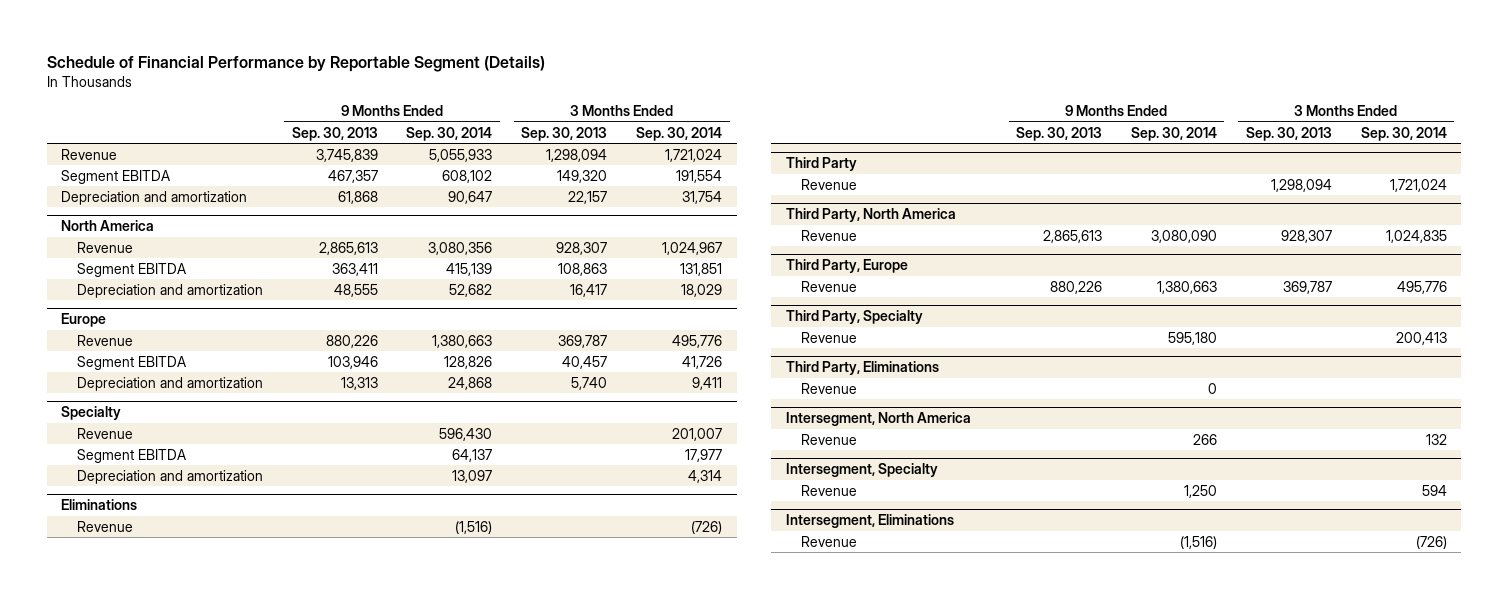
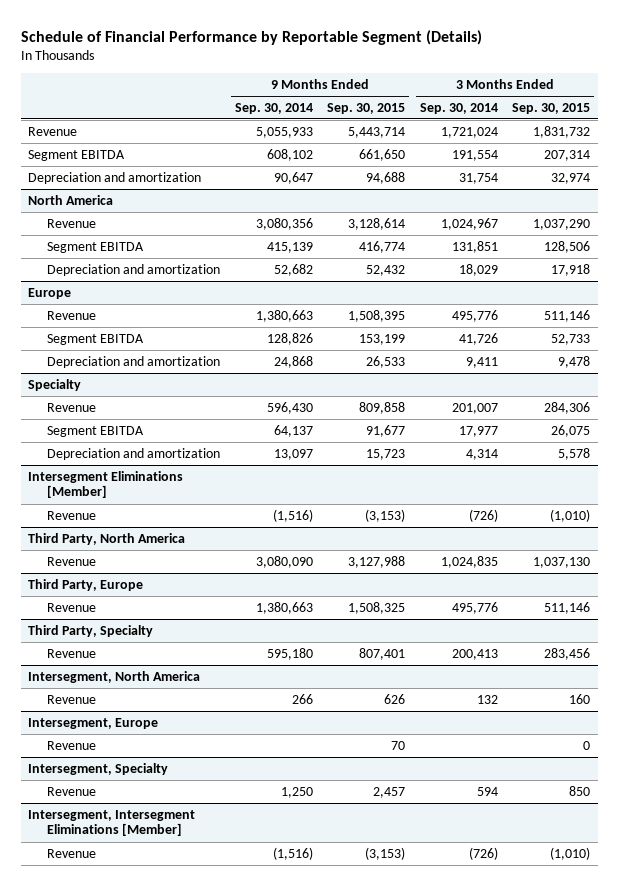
- | 9 Months Ended Sep. 30, 2013 | 9 Months Ended Sep. 30, 2014 | 3 Months Ended Sep. 30, 2013 | 3 Months Ended Sep. 30, 2014
+ | 9 Months Ended Sep. 30, 2014 | 9 Months Ended Sep. 30, 2015 | 3 Months Ended Sep. 30, 2014 | 3 Months Ended Sep. 30, 2015
- Eliminations
+ Intersegment Eliminations [Member]
- Third Party
- Revenue | | | 1,298,094 | 1,721,024
- Third Party, Eliminations
- Revenue | | 0 | |
+ Intersegment, Europe
+ Revenue | | 70 | | 0
- Intersegment, Eliminations
+ Intersegment, Intersegment Eliminations [Member]

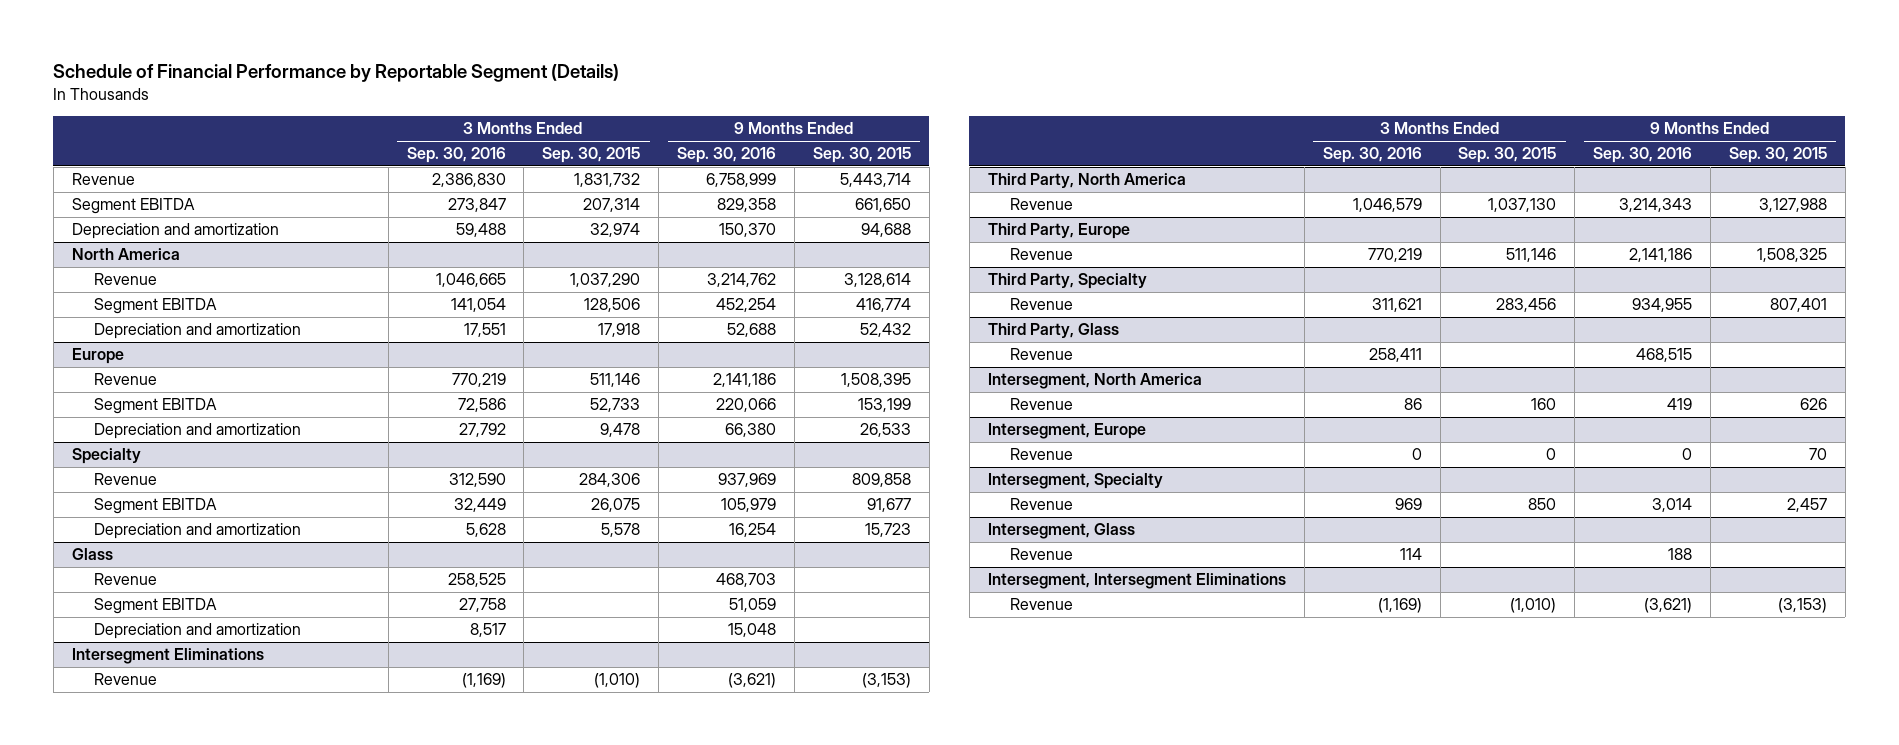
- | 9 Months Ended Sep. 30, 2014 | 9 Months Ended Sep. 30, 2015 | 3 Months Ended Sep. 30, 2014 | 3 Months Ended Sep. 30, 2015
+ | 3 Months Ended Sep. 30, 2016 | 3 Months Ended Sep. 30, 2015 | 9 Months Ended Sep. 30, 2016 | 9 Months Ended Sep. 30, 2015
- Intersegment Eliminations [Member]
+ Glass
+ Revenue | 258,525 | | 468,703 |
+ Segment EBITDA | 27,758 | | 51,059 |
+ Depreciation and amortization | 8,517 | | 15,048 |
+ Intersegment Eliminations
+ Third Party, Glass
+ Revenue | 258,411 | | 468,515 |
- Intersegment, Intersegment Eliminations [Member]
+ Intersegment, Glass
+ Revenue | 114 | | 188 |
+ Intersegment, Intersegment Eliminations

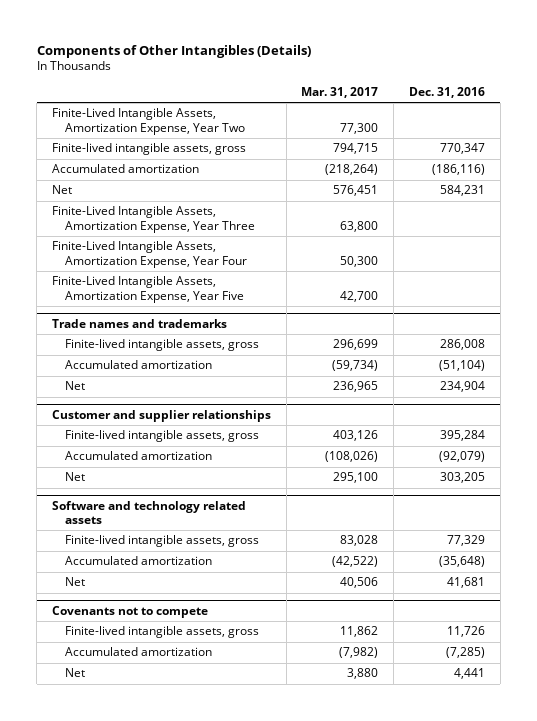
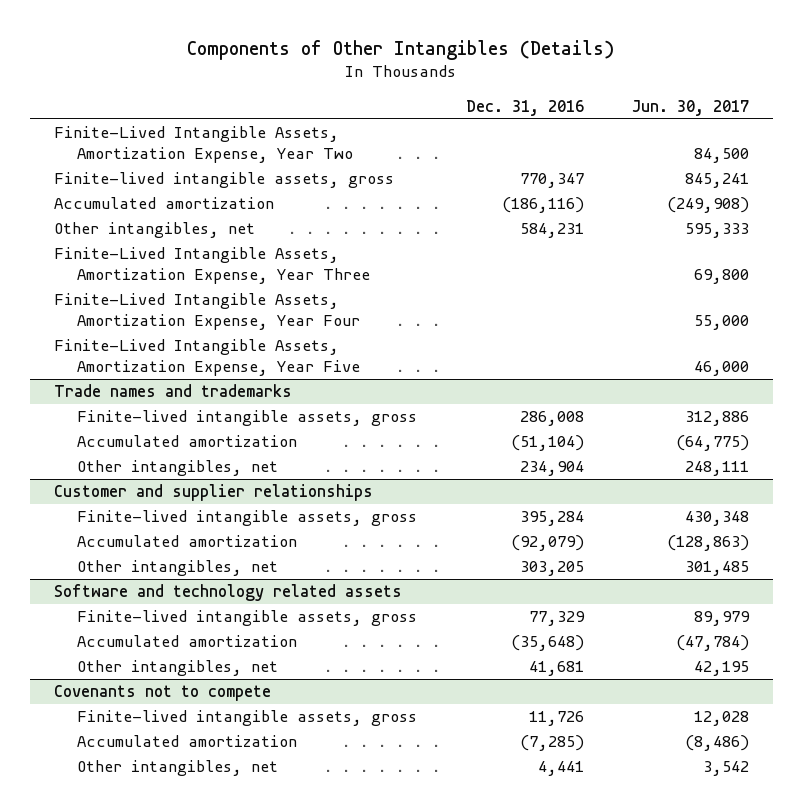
- | Mar. 31, 2017 | Dec. 31, 2016
+ | Dec. 31, 2016 | Jun. 30, 2017
- Net | 576,451 | 584,231
+ Other intangibles, net | 584,231 | 595,333
@ Trade names and trademarks
- Net | 236,965 | 234,904
+ Other intangibles, net | 234,904 | 248,111
@ Customer and supplier relationships
- Net | 295,100 | 303,205
+ Other intangibles, net | 303,205 | 301,485
@ Software and technology related assets
- Net | 40,506 | 41,681
+ Other intangibles, net | 41,681 | 42,195
@ Covenants not to compete
- Net | 3,880 | 4,441
+ Other intangibles, net | 4,441 | 3,542

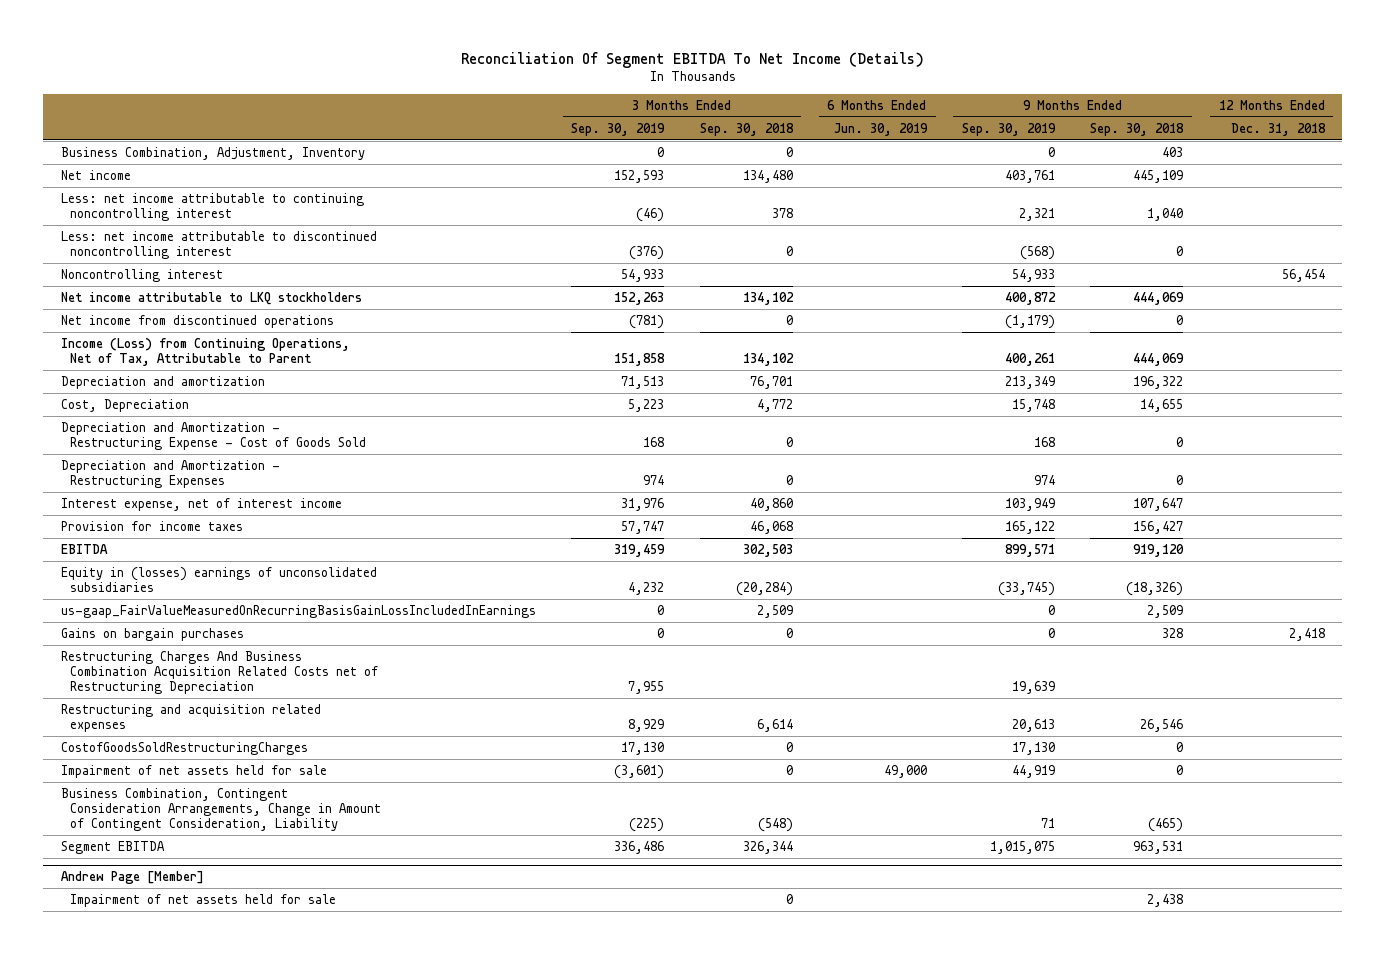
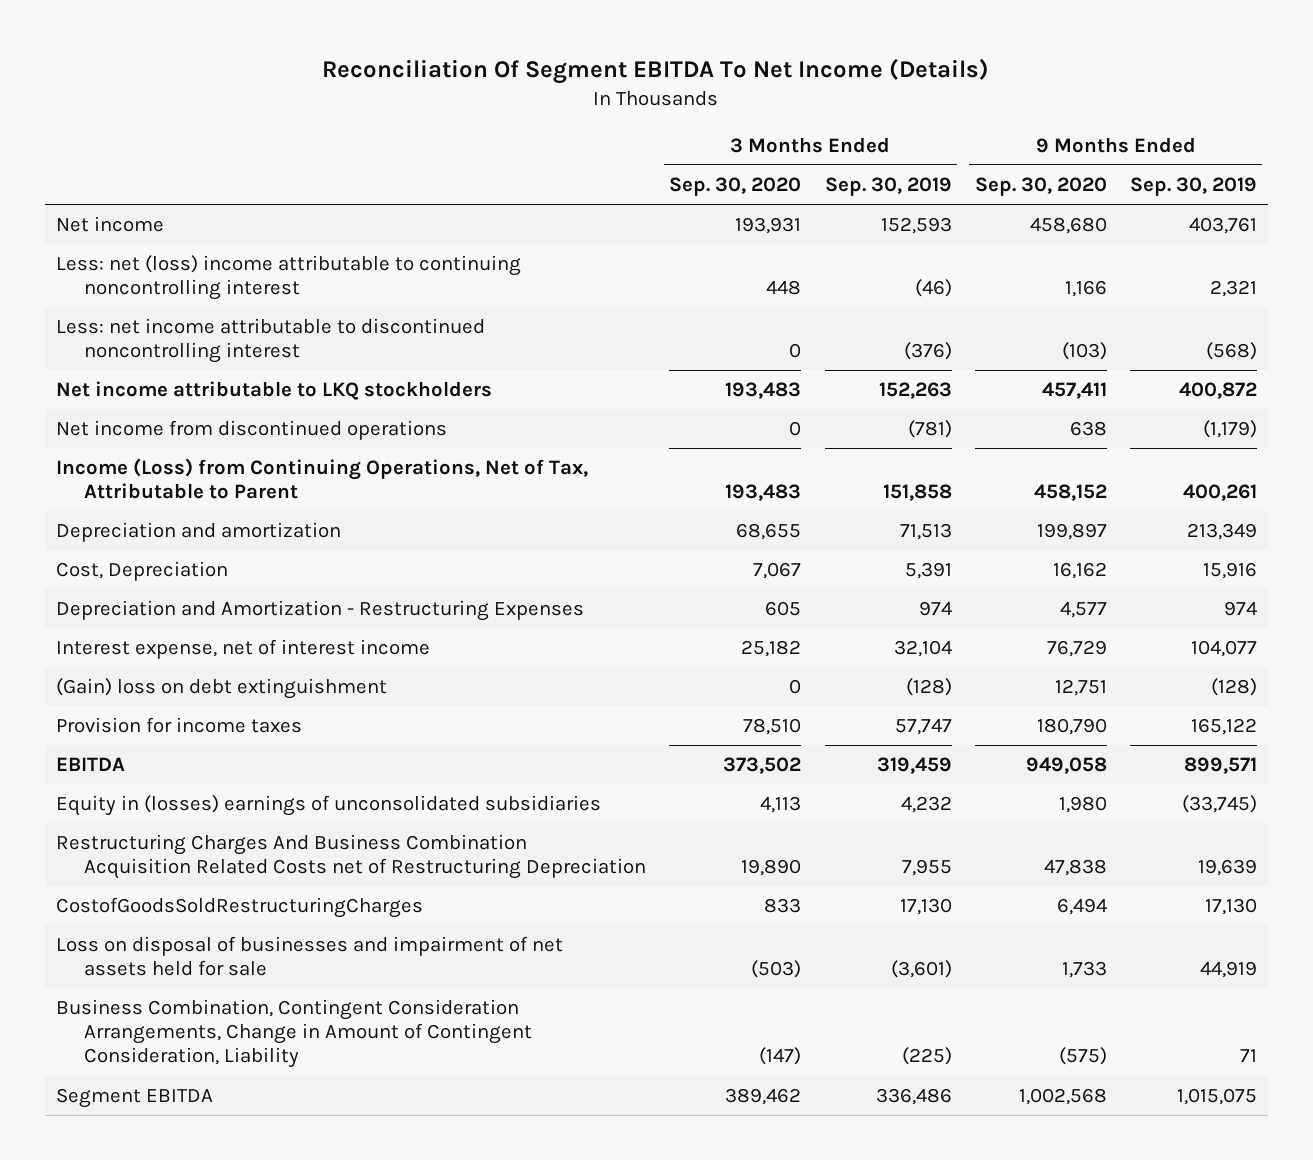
- | 3 Months Ended Sep. 30, 2019 | 3 Months Ended Sep. 30, 2018 | 6 Months Ended Jun. 30, 2019 | 9 Months Ended Sep. 30, 2019 | 9 Months Ended Sep. 30, 2018 | 12 Months Ended Dec. 31, 2018
+ | 3 Months Ended Sep. 30, 2020 | 3 Months Ended Sep. 30, 2019 | 9 Months Ended Sep. 30, 2020 | 9 Months Ended Sep. 30, 2019
- Business Combination, Adjustment, Inventory | 0 | 0 | | 0 | 403 |
- Less: net income attributable to continuing noncontrolling interest | (46) | 378 | | 2,321 | 1,040 |
+ Less: net (loss) income attributable to continuing noncontrolling interest | 448 | (46) | 1,166 | 2,321
- Noncontrolling interest | 54,933 | | | 54,933 | | 56,454
- Cost, Depreciation | 5,223 | 4,772 | | 15,748 | 14,655 |
- Depreciation and Amortization - Restructuring Expense - Cost of Goods Sold | 168 | 0 | | 168 | 0 |
+ Cost, Depreciation | 7,067 | 5,391 | 16,162 | 15,916
- Interest expense, net of interest income | 31,976 | 40,860 | | 103,949 | 107,647 |
+ Interest expense, net of interest income | 25,182 | 32,104 | 76,729 | 104,077
+ (Gain) loss on debt extinguishment | 0 | (128) | 12,751 | (128)
- us-gaap_FairValueMeasuredOnRecurringBasisGainLossIncludedInEarnings | 0 | 2,509 | | 0 | 2,509 |
- Gains on bargain purchases | 0 | 0 | | 0 | 328 | 2,418
- Restructuring and acquisition related expenses | 8,929 | 6,614 | | 20,613 | 26,546 |
- Impairment of net assets held for sale | (3,601) | 0 | 49,000 | 44,919 | 0 |
+ Loss on disposal of businesses and impairment of net assets held for sale | (503) | (3,601) | 1,733 | 44,919
- Andrew Page [Member]
- Impairment of net assets held for sale | | 0 | | | 2,438 |

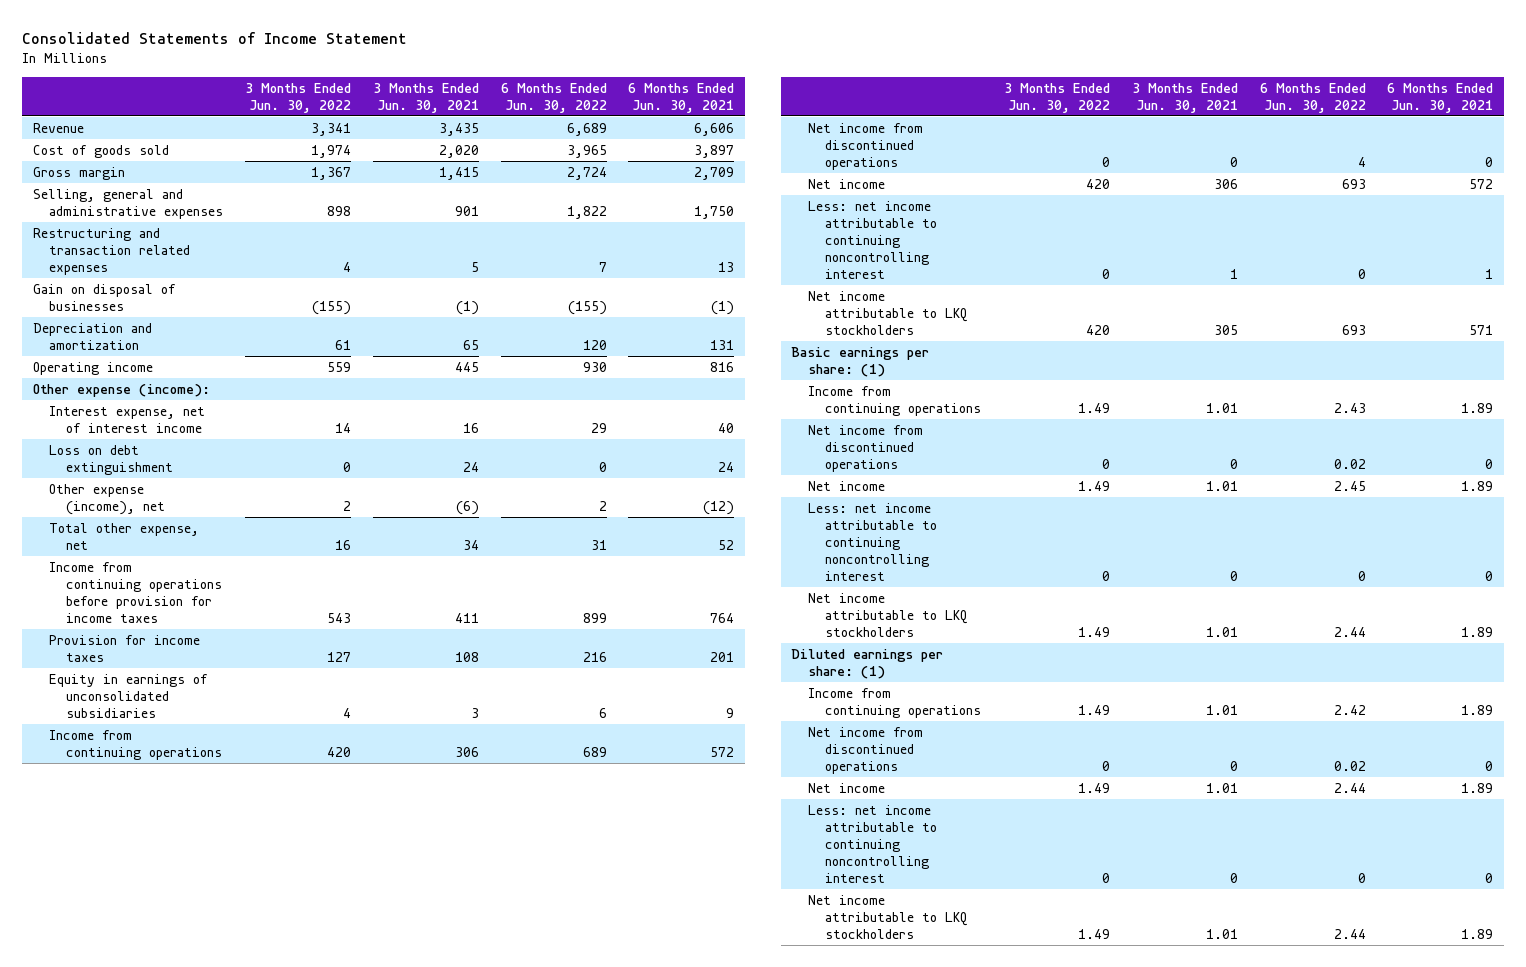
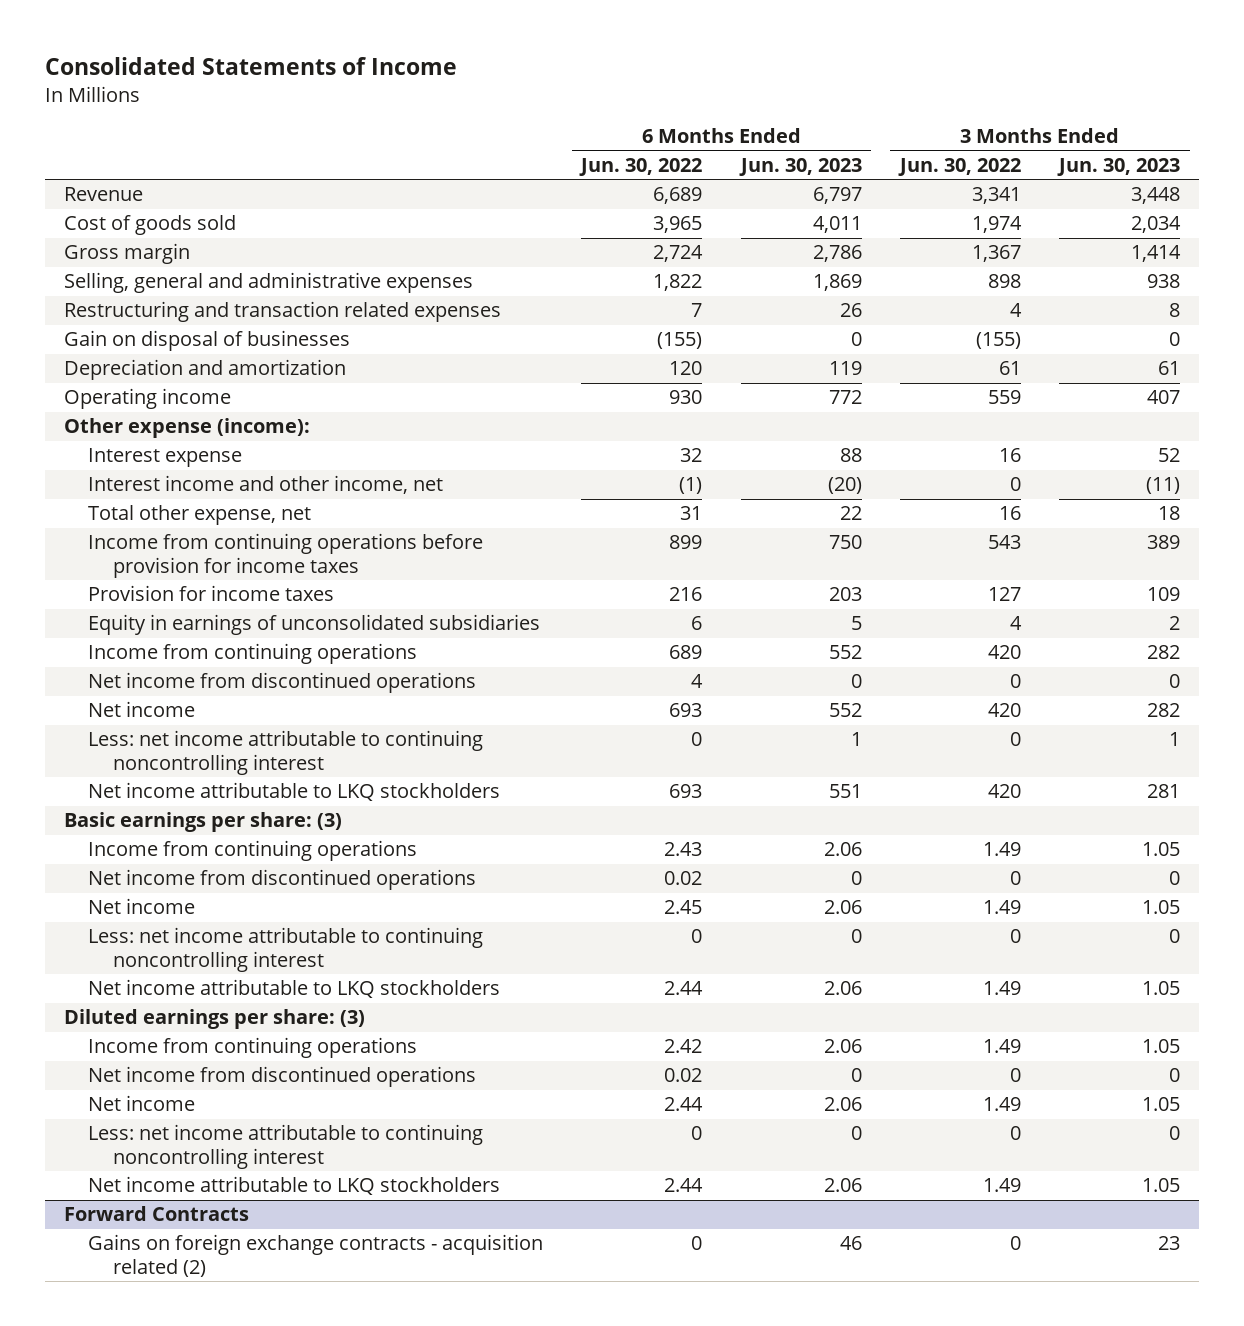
- Consolidated Statements of Income Statement
+ Consolidated Statements of Income
- | 3 Months Ended Jun. 30, 2022 | 3 Months Ended Jun. 30, 2021 | 6 Months Ended Jun. 30, 2022 | 6 Months Ended Jun. 30, 2021
+ | 6 Months Ended Jun. 30, 2022 | 6 Months Ended Jun. 30, 2023 | 3 Months Ended Jun. 30, 2022 | 3 Months Ended Jun. 30, 2023
- Interest expense, net of interest income | 14 | 16 | 29 | 40
- Loss on debt extinguishment | 0 | 24 | 0 | 24
- Other expense (income), net | 2 | (6) | 2 | (12)
+ Interest expense | 32 | 88 | 16 | 52
+ Interest income and other income, net | (1) | (20) | 0 | (11)
- Basic earnings per share: (1)
+ Basic earnings per share: (3)
- Diluted earnings per share: (1)
+ Diluted earnings per share: (3)
+ Forward Contracts
+ Gains on foreign exchange contracts - acquisition related (2) | 0 | 46 | 0 | 23

